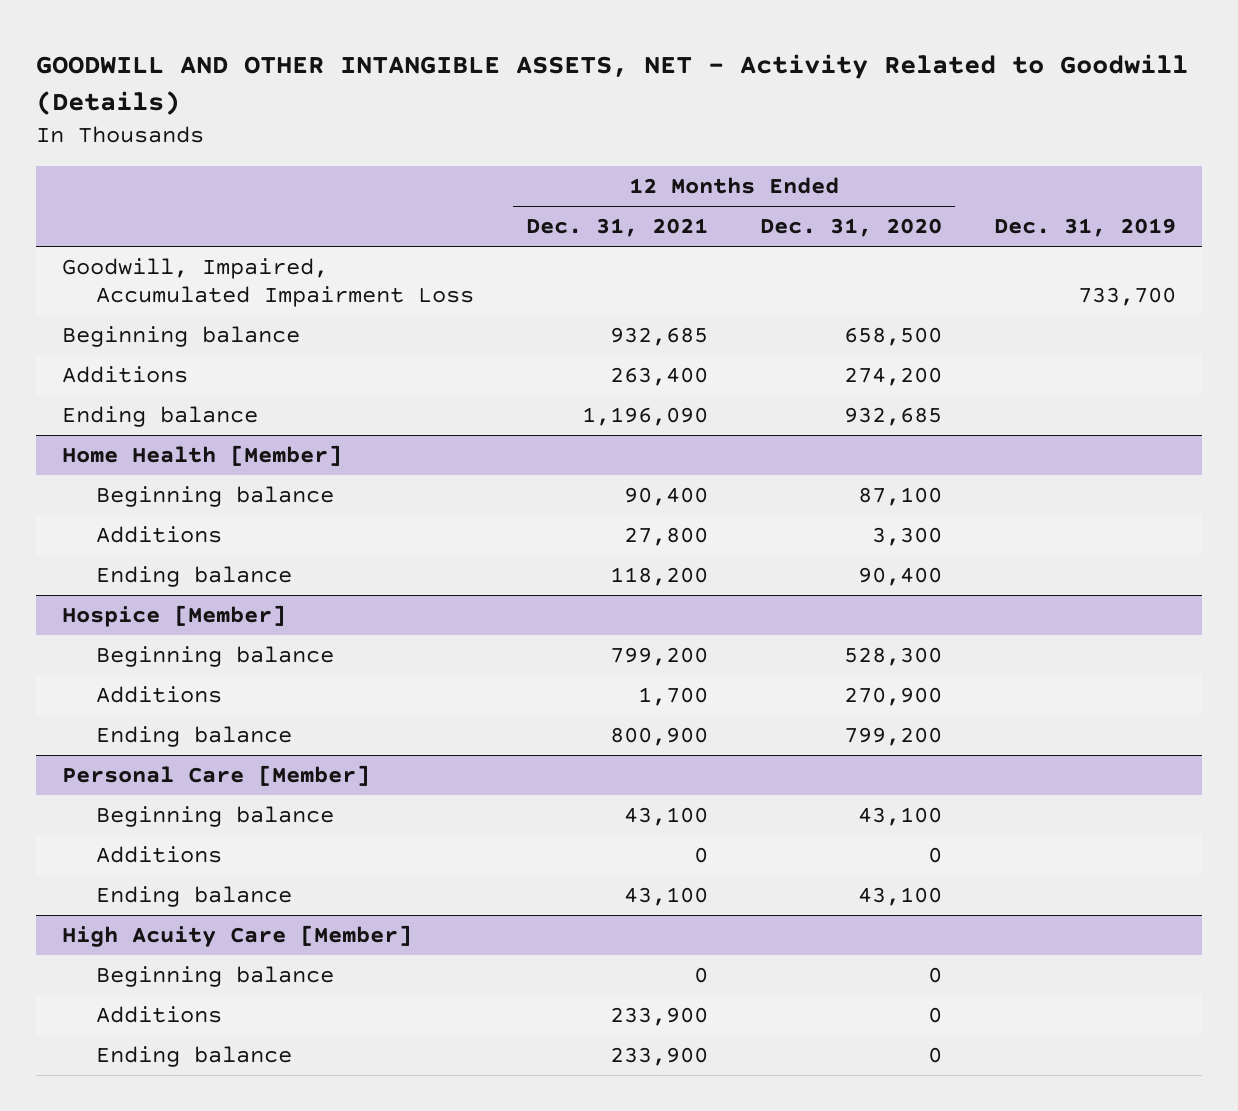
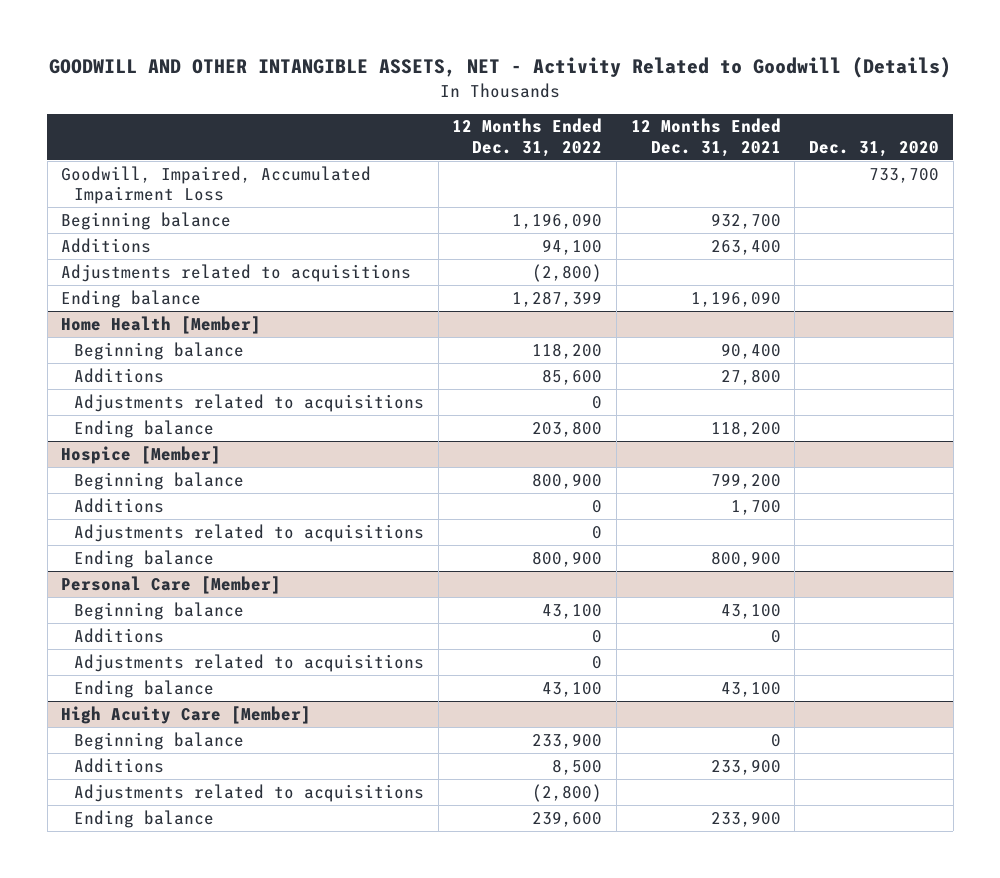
- | 12 Months Ended Dec. 31, 2021 | 12 Months Ended Dec. 31, 2020 | Dec. 31, 2019
+ | 12 Months Ended Dec. 31, 2022 | 12 Months Ended Dec. 31, 2021 | Dec. 31, 2020
- Beginning balance | 932,685 | 658,500 |
+ Beginning balance | 1,196,090 | 932,700 |
+ Adjustments related to acquisitions | (2,800) | |
@ Home Health [Member]
+ Adjustments related to acquisitions | 0 | |
@ Hospice [Member]
+ Adjustments related to acquisitions | 0 | |
@ Personal Care [Member]
+ Adjustments related to acquisitions | 0 | |
@ High Acuity Care [Member]
+ Adjustments related to acquisitions | (2,800) | |

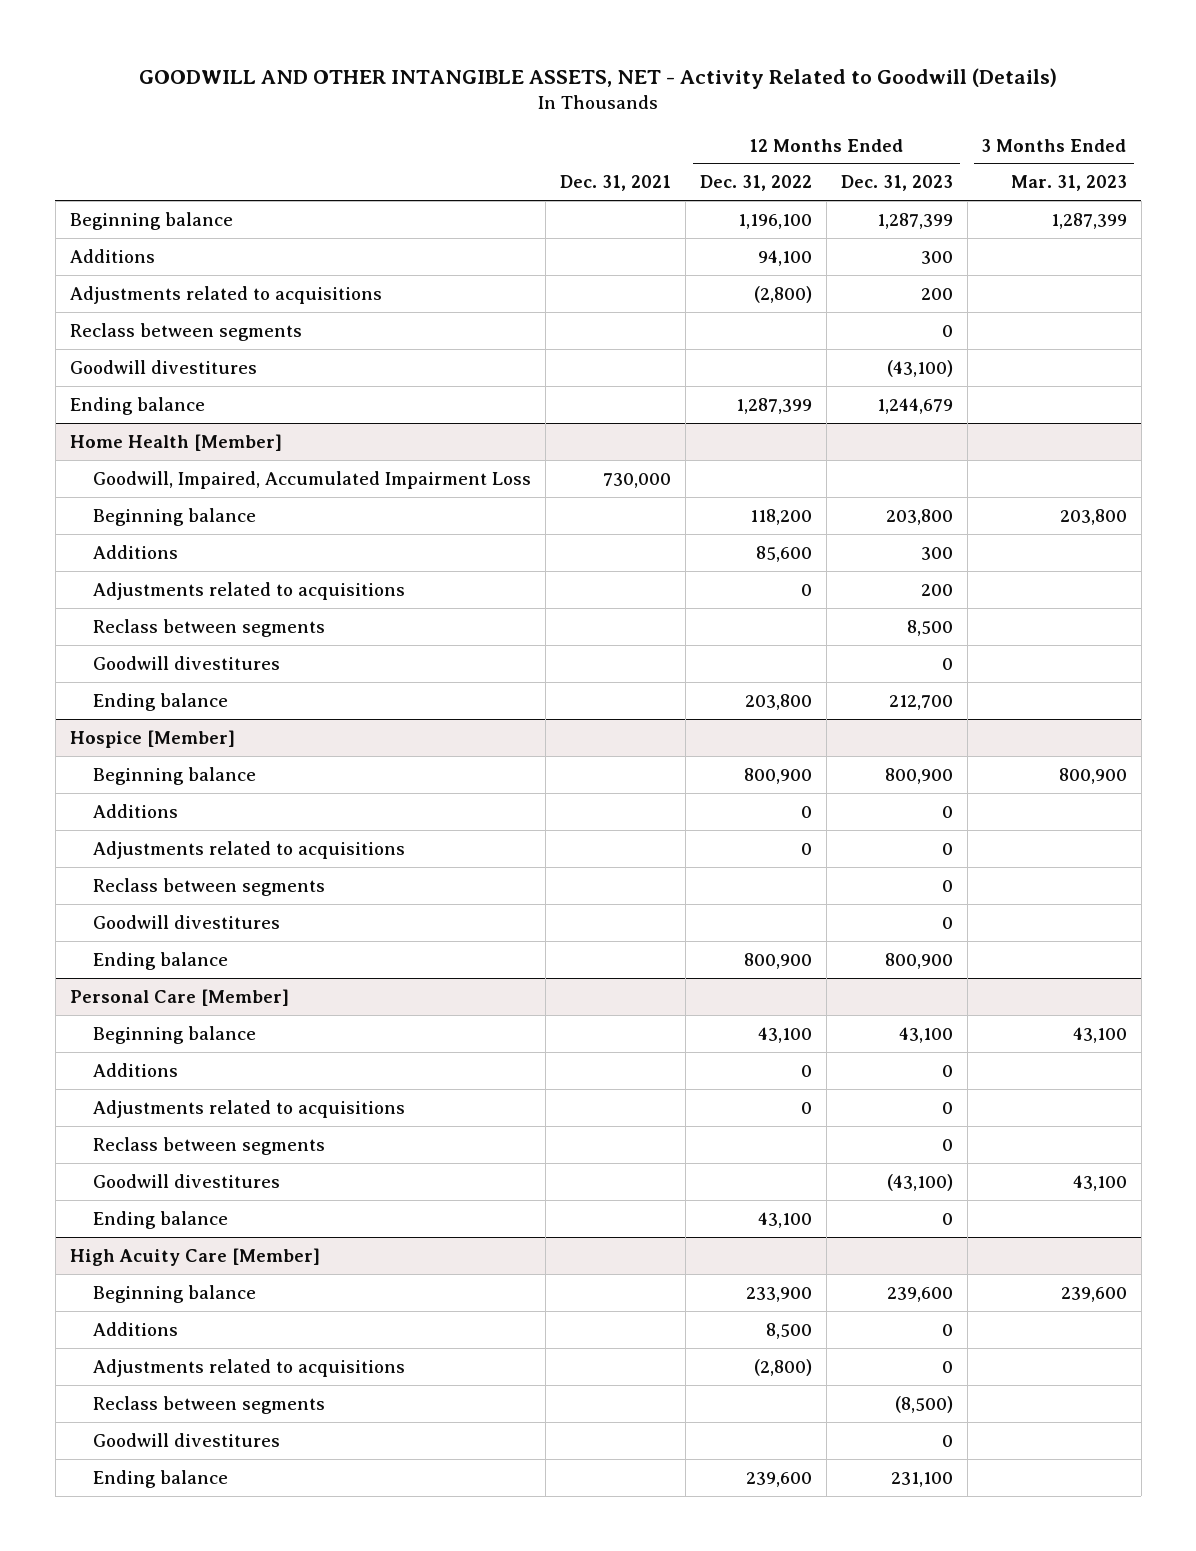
- | 12 Months Ended Dec. 31, 2022 | 12 Months Ended Dec. 31, 2021 | Dec. 31, 2020
+ | Dec. 31, 2021 | 12 Months Ended Dec. 31, 2022 | 12 Months Ended Dec. 31, 2023 | 3 Months Ended Mar. 31, 2023
- Goodwill, Impaired, Accumulated Impairment Loss | | | 733,700
- Beginning balance | 1,196,090 | 932,700 |
+ Beginning balance | | 1,196,100 | 1,287,399 | 1,287,399
+ Reclass between segments | | | 0 |
+ Goodwill divestitures | | | (43,100) |
@ Home Health [Member]
+ Goodwill, Impaired, Accumulated Impairment Loss | 730,000 | | |
+ Reclass between segments | | | 8,500 |
+ Goodwill divestitures | | | 0 |
@ Hospice [Member]
+ Reclass between segments | | | 0 |
+ Goodwill divestitures | | | 0 |
@ Personal Care [Member]
+ Reclass between segments | | | 0 |
+ Goodwill divestitures | | | (43,100) | 43,100
@ High Acuity Care [Member]
+ Reclass between segments | | | (8,500) |
+ Goodwill divestitures | | | 0 |

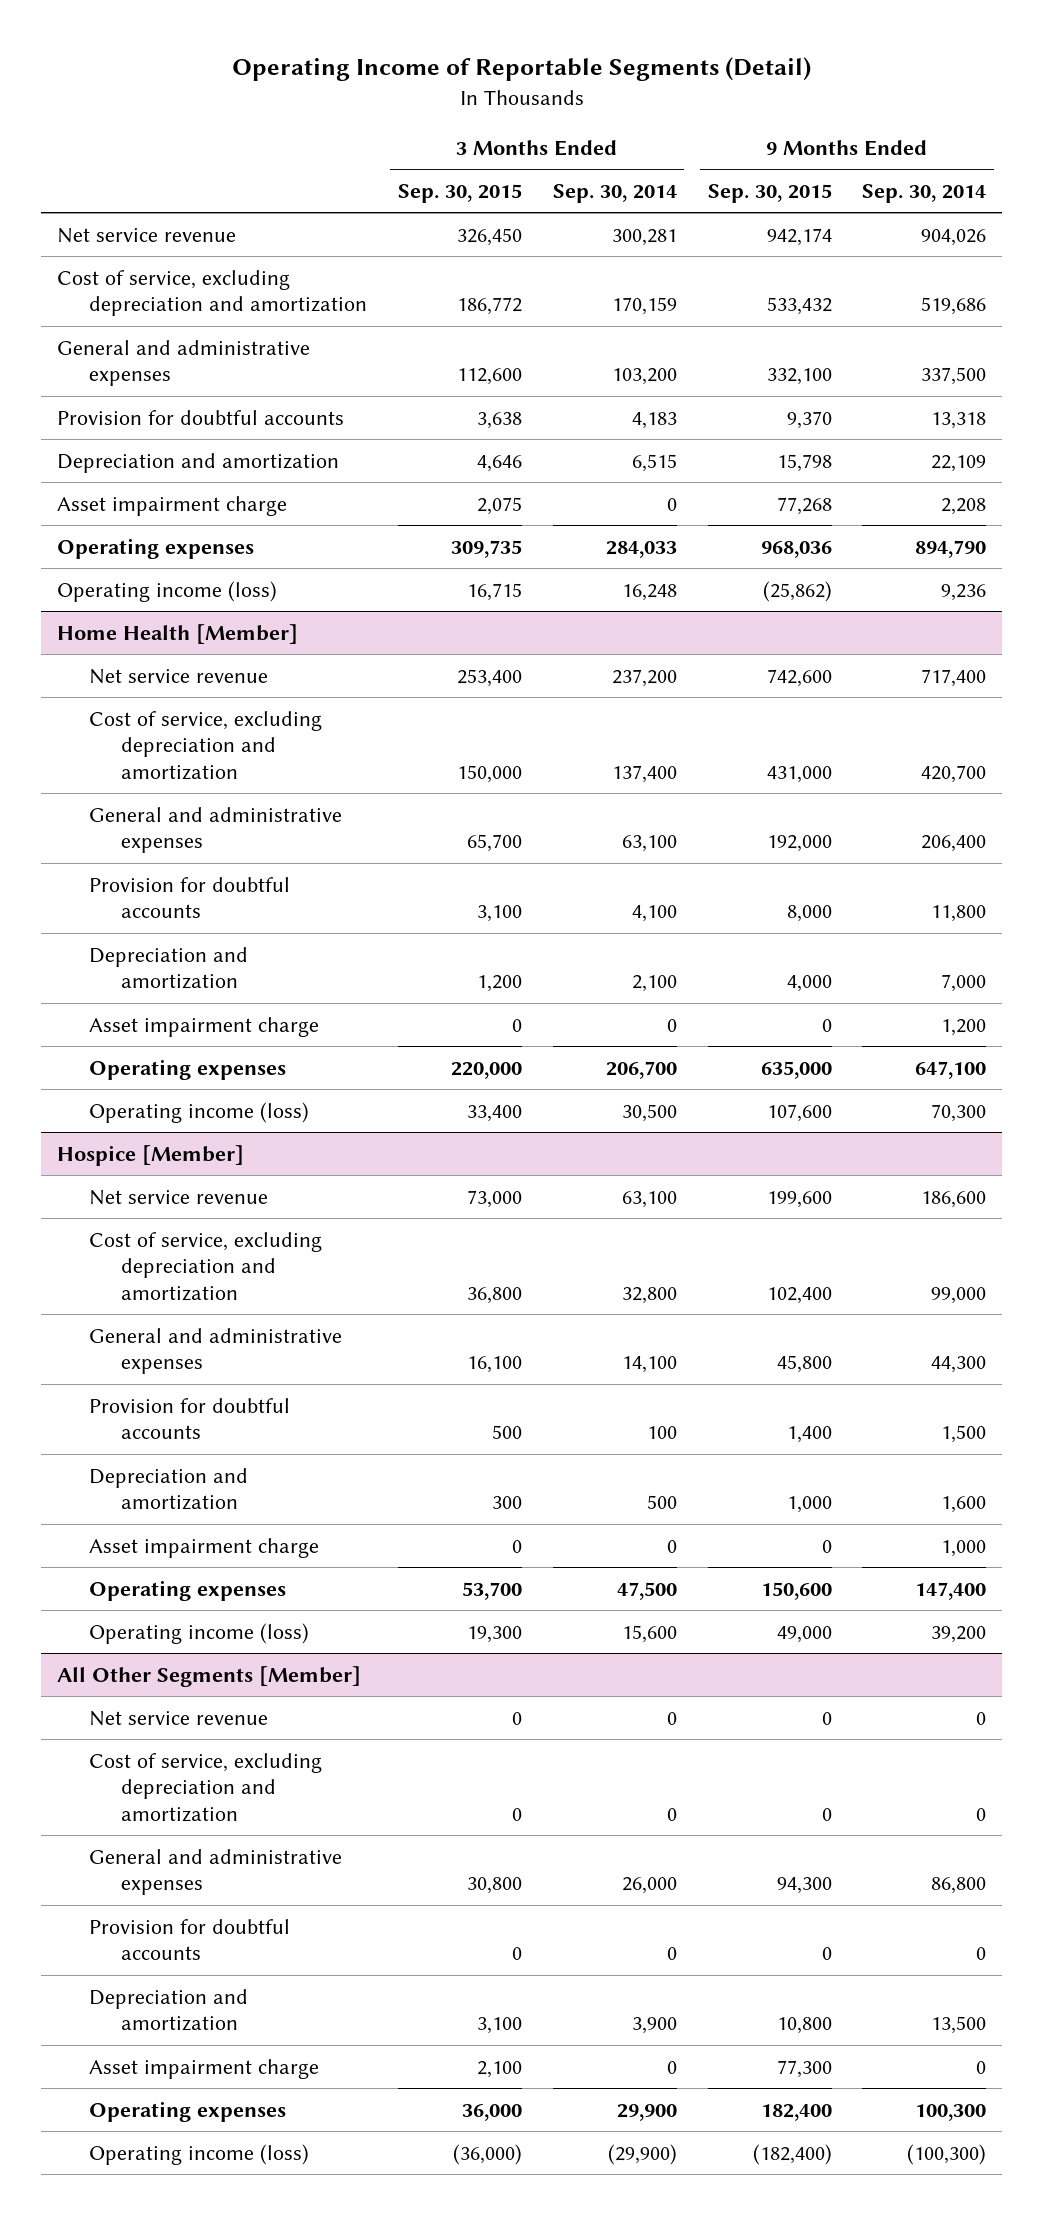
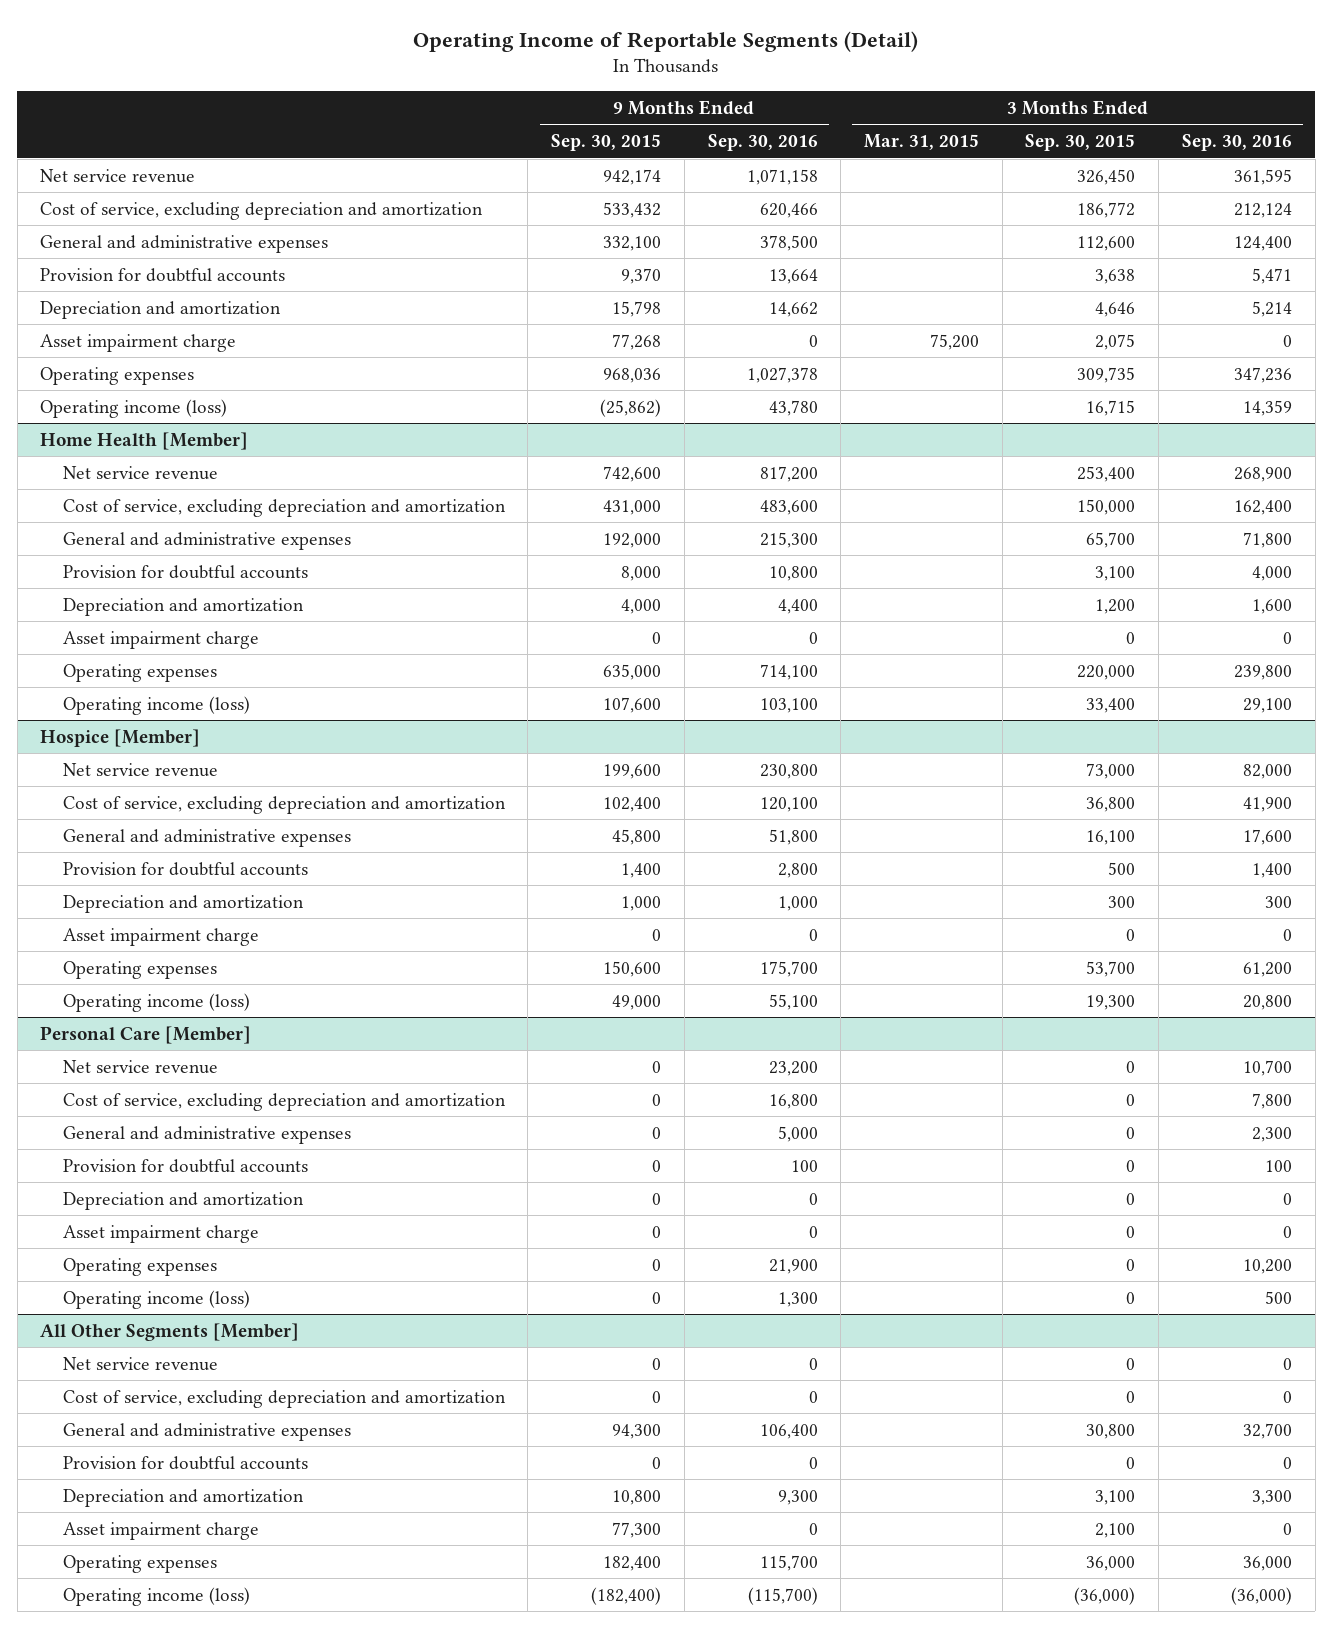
- | 3 Months Ended Sep. 30, 2015 | 3 Months Ended Sep. 30, 2014 | 9 Months Ended Sep. 30, 2015 | 9 Months Ended Sep. 30, 2014
+ | 9 Months Ended Sep. 30, 2015 | 9 Months Ended Sep. 30, 2016 | 3 Months Ended Mar. 31, 2015 | 3 Months Ended Sep. 30, 2015 | 3 Months Ended Sep. 30, 2016
+ Personal Care [Member]
+ Net service revenue | 0 | 23,200 | | 0 | 10,700
+ Cost of service, excluding depreciation and amortization | 0 | 16,800 | | 0 | 7,800
+ General and administrative expenses | 0 | 5,000 | | 0 | 2,300
+ Provision for doubtful accounts | 0 | 100 | | 0 | 100
+ Depreciation and amortization | 0 | 0 | | 0 | 0
+ Asset impairment charge | 0 | 0 | | 0 | 0
+ Operating expenses | 0 | 21,900 | | 0 | 10,200
+ Operating income (loss) | 0 | 1,300 | | 0 | 500

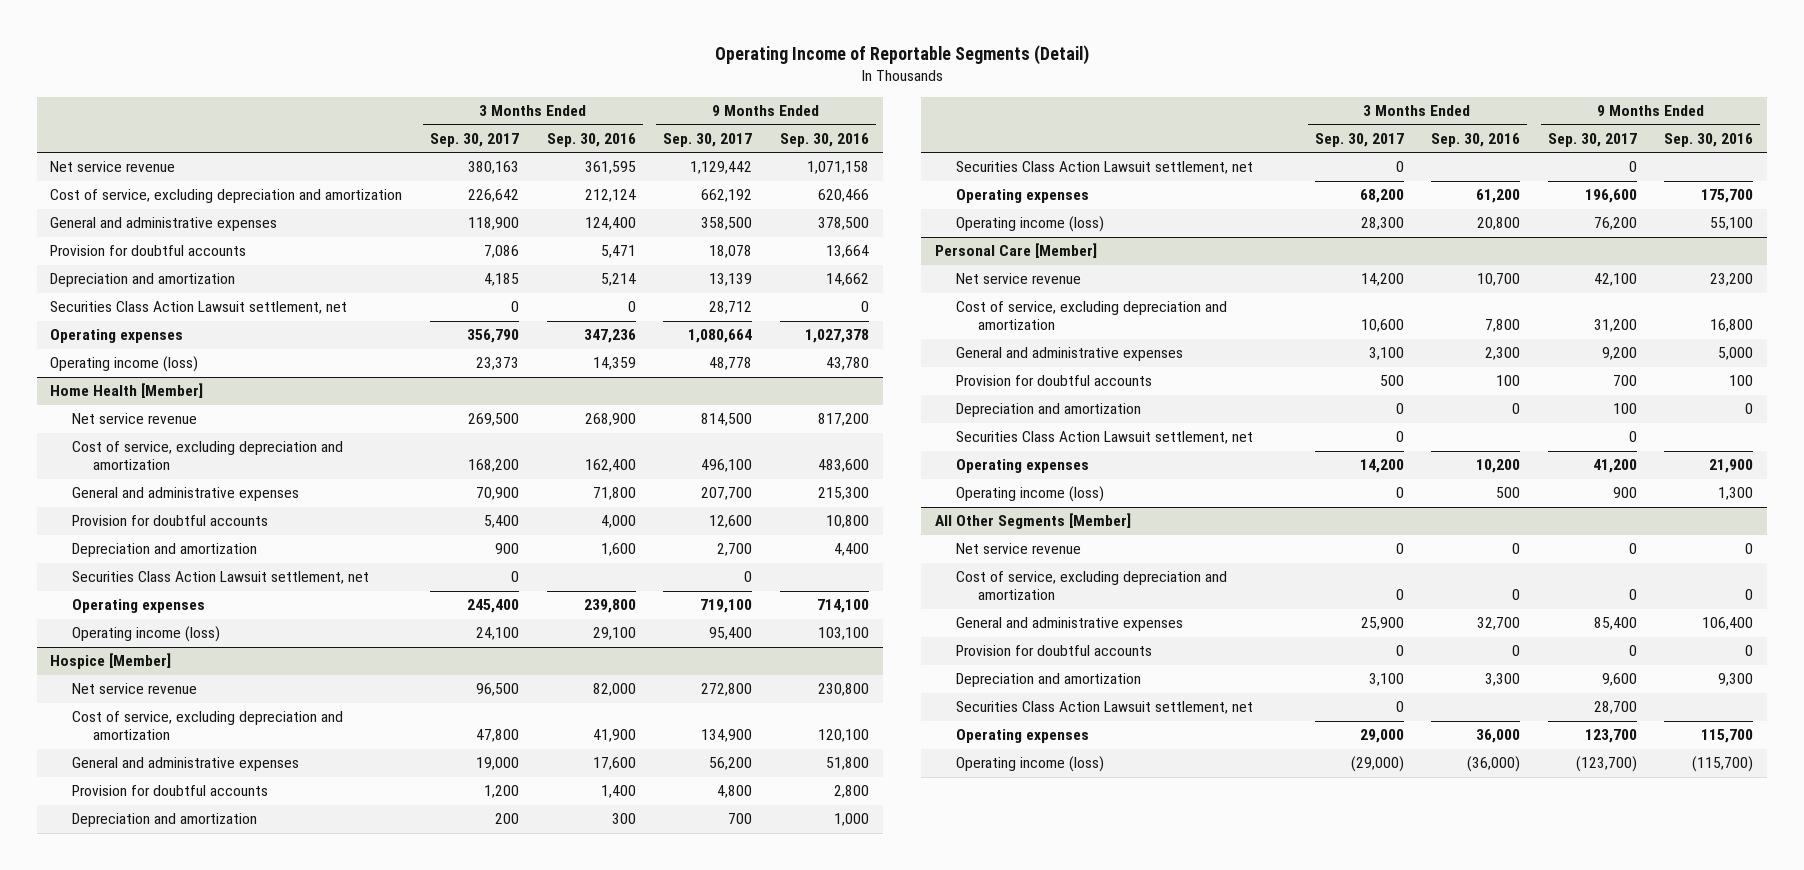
- | 9 Months Ended Sep. 30, 2015 | 9 Months Ended Sep. 30, 2016 | 3 Months Ended Mar. 31, 2015 | 3 Months Ended Sep. 30, 2015 | 3 Months Ended Sep. 30, 2016
+ | 3 Months Ended Sep. 30, 2017 | 3 Months Ended Sep. 30, 2016 | 9 Months Ended Sep. 30, 2017 | 9 Months Ended Sep. 30, 2016
- Asset impairment charge | 77,268 | 0 | 75,200 | 2,075 | 0
+ Securities Class Action Lawsuit settlement, net | 0 | 0 | 28,712 | 0
@ Home Health [Member]
- Asset impairment charge | 0 | 0 | | 0 | 0
+ Securities Class Action Lawsuit settlement, net | 0 | | 0 |
@ Hospice [Member]
- Asset impairment charge | 0 | 0 | | 0 | 0
+ Securities Class Action Lawsuit settlement, net | 0 | | 0 |
@ Personal Care [Member]
- Asset impairment charge | 0 | 0 | | 0 | 0
+ Securities Class Action Lawsuit settlement, net | 0 | | 0 |
@ All Other Segments [Member]
- Asset impairment charge | 77,300 | 0 | | 2,100 | 0
+ Securities Class Action Lawsuit settlement, net | 0 | | 28,700 |

